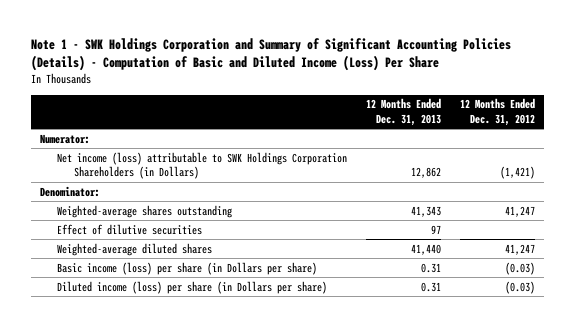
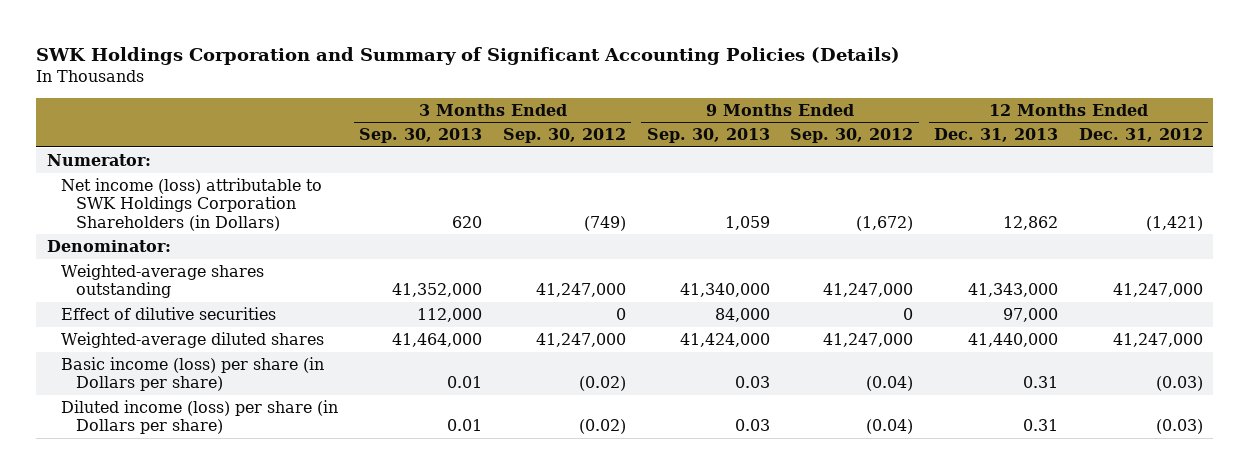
- Note 1 - SWK Holdings Corporation and Summary of Significant Accounting Policies (Details) - Computation of Basic and Diluted Income (Loss) Per Share
+ SWK Holdings Corporation and Summary of Significant Accounting Policies (Details)
- | 12 Months Ended Dec. 31, 2013 | 12 Months Ended Dec. 31, 2012
+ | 3 Months Ended Sep. 30, 2013 | 3 Months Ended Sep. 30, 2012 | 9 Months Ended Sep. 30, 2013 | 9 Months Ended Sep. 30, 2012 | 12 Months Ended Dec. 31, 2013 | 12 Months Ended Dec. 31, 2012
- Weighted-average shares outstanding | 41,343 | 41,247
- Effect of dilutive securities | 97 |
- Weighted-average diluted shares | 41,440 | 41,247
+ Weighted-average shares outstanding | 41,352,000 | 41,247,000 | 41,340,000 | 41,247,000 | 41,343,000 | 41,247,000
+ Effect of dilutive securities | 112,000 | 0 | 84,000 | 0 | 97,000 |
+ Weighted-average diluted shares | 41,464,000 | 41,247,000 | 41,424,000 | 41,247,000 | 41,440,000 | 41,247,000

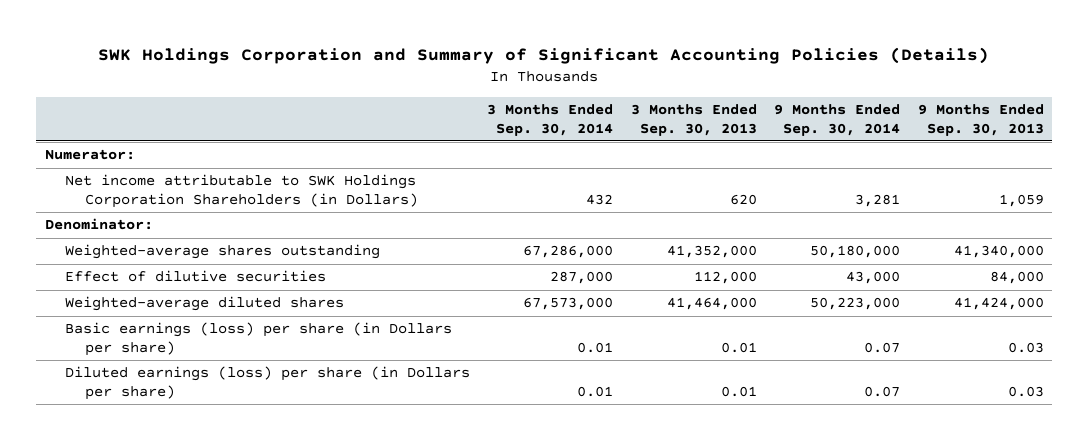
- | 3 Months Ended Sep. 30, 2013 | 3 Months Ended Sep. 30, 2012 | 9 Months Ended Sep. 30, 2013 | 9 Months Ended Sep. 30, 2012 | 12 Months Ended Dec. 31, 2013 | 12 Months Ended Dec. 31, 2012
+ | 3 Months Ended Sep. 30, 2014 | 3 Months Ended Sep. 30, 2013 | 9 Months Ended Sep. 30, 2014 | 9 Months Ended Sep. 30, 2013
- Net income (loss) attributable to SWK Holdings Corporation Shareholders (in Dollars) | 620 | (749) | 1,059 | (1,672) | 12,862 | (1,421)
+ Net income attributable to SWK Holdings Corporation Shareholders (in Dollars) | 432 | 620 | 3,281 | 1,059
- Basic income (loss) per share (in Dollars per share) | 0.01 | (0.02) | 0.03 | (0.04) | 0.31 | (0.03)
- Diluted income (loss) per share (in Dollars per share) | 0.01 | (0.02) | 0.03 | (0.04) | 0.31 | (0.03)
+ Basic earnings (loss) per share (in Dollars per share) | 0.01 | 0.01 | 0.07 | 0.03
+ Diluted earnings (loss) per share (in Dollars per share) | 0.01 | 0.01 | 0.07 | 0.03

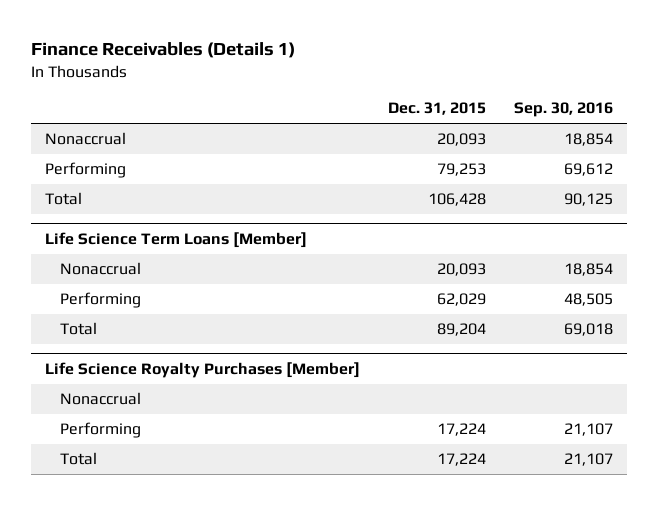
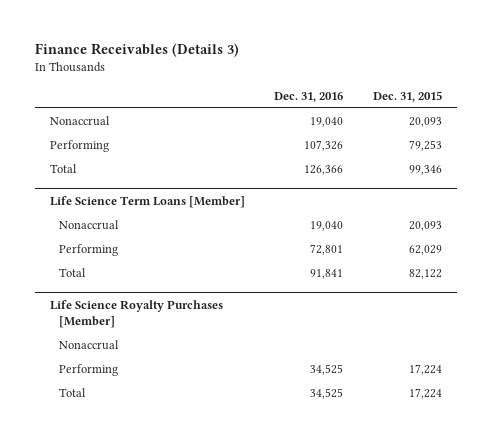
- Finance Receivables (Details 1)
+ Finance Receivables (Details 3)
- | Dec. 31, 2015 | Sep. 30, 2016
+ | Dec. 31, 2016 | Dec. 31, 2015
- Total | 106,428 | 90,125
+ Total | 126,366 | 99,346
@ Life Science Term Loans [Member]
- Total | 89,204 | 69,018
+ Total | 91,841 | 82,122

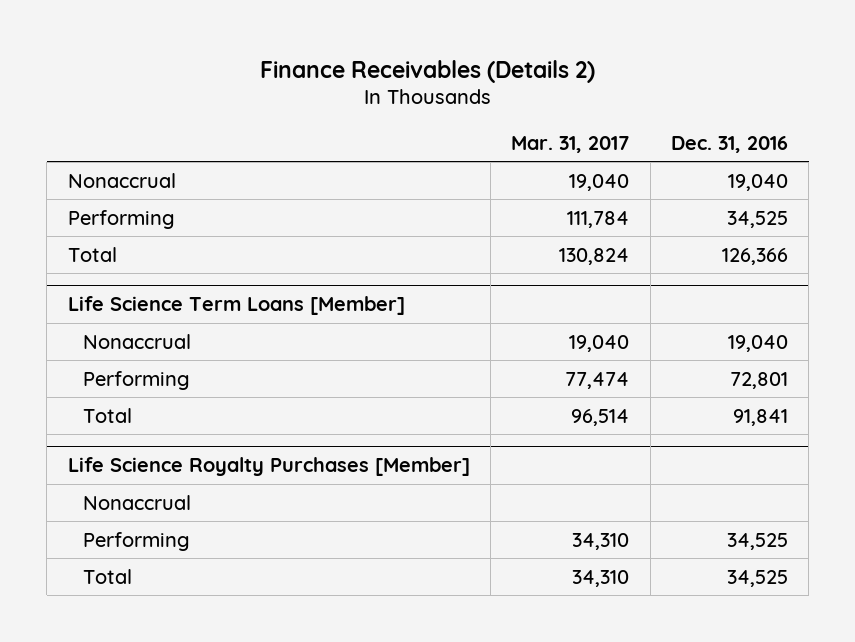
- Finance Receivables (Details 3)
+ Finance Receivables (Details 2)
- | Dec. 31, 2016 | Dec. 31, 2015
+ | Mar. 31, 2017 | Dec. 31, 2016
- Performing | 107,326 | 79,253
+ Performing | 111,784 | 34,525

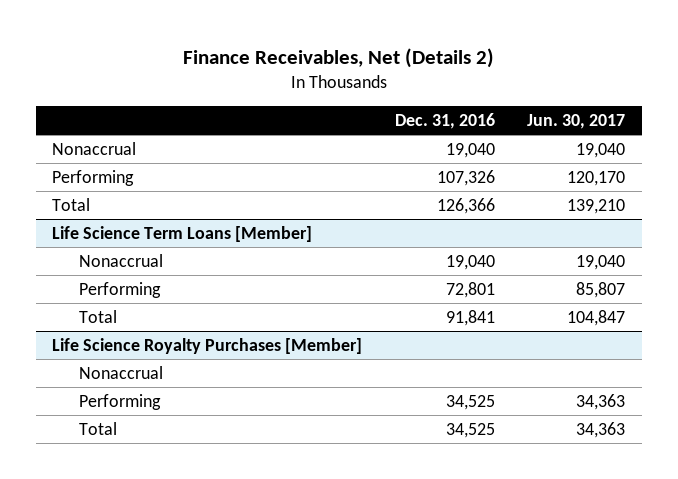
- Finance Receivables (Details 2)
+ Finance Receivables, Net (Details 2)
- | Mar. 31, 2017 | Dec. 31, 2016
+ | Dec. 31, 2016 | Jun. 30, 2017
- Performing | 111,784 | 34,525
+ Performing | 107,326 | 120,170

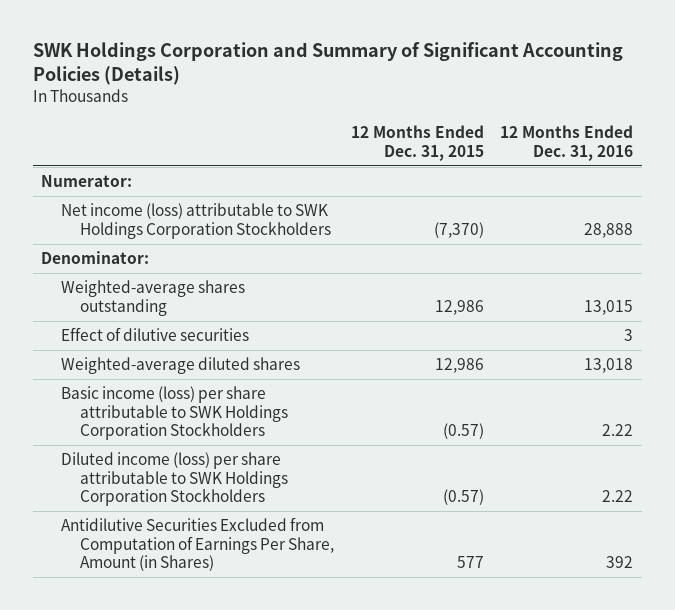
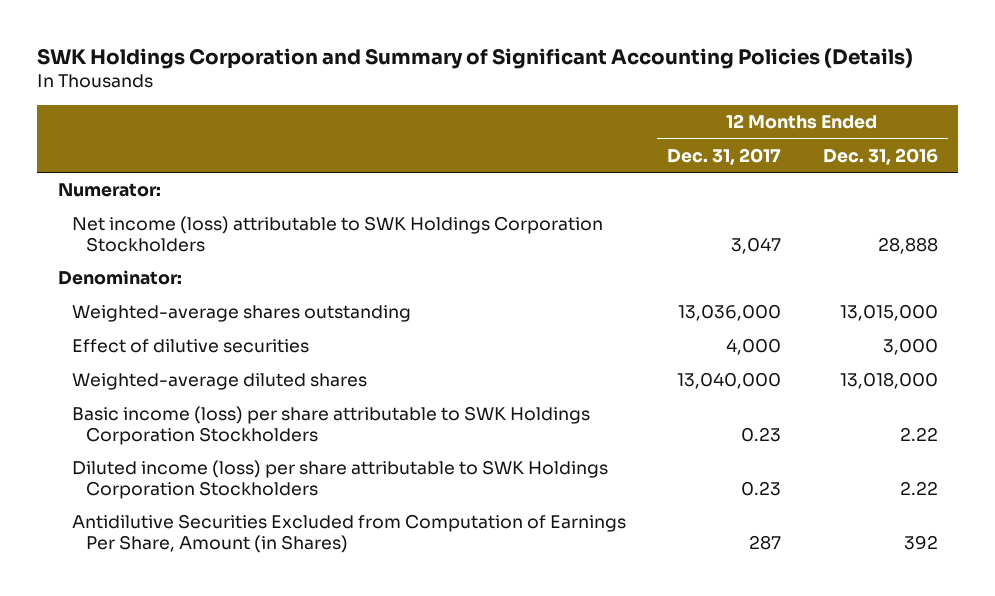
- | 12 Months Ended Dec. 31, 2015 | 12 Months Ended Dec. 31, 2016
+ | 12 Months Ended Dec. 31, 2017 | 12 Months Ended Dec. 31, 2016
- Weighted-average shares outstanding | 12,986 | 13,015
- Effect of dilutive securities | | 3
- Weighted-average diluted shares | 12,986 | 13,018
+ Weighted-average shares outstanding | 13,036,000 | 13,015,000
+ Effect of dilutive securities | 4,000 | 3,000
+ Weighted-average diluted shares | 13,040,000 | 13,018,000

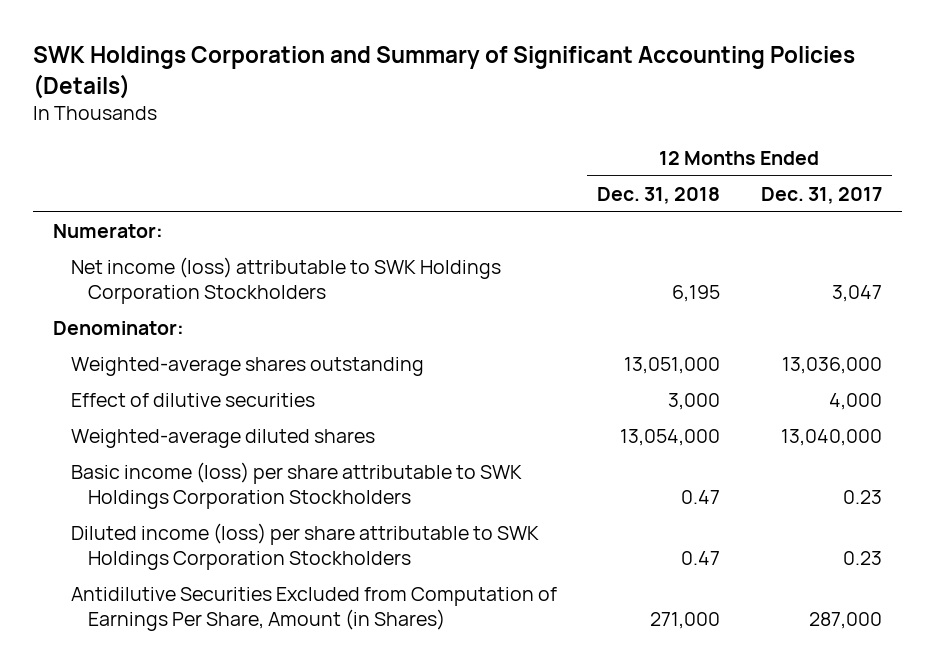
- | 12 Months Ended Dec. 31, 2017 | 12 Months Ended Dec. 31, 2016
+ | 12 Months Ended Dec. 31, 2018 | 12 Months Ended Dec. 31, 2017
- Antidilutive Securities Excluded from Computation of Earnings Per Share, Amount (in Shares) | 287 | 392
+ Antidilutive Securities Excluded from Computation of Earnings Per Share, Amount (in Shares) | 271,000 | 287,000

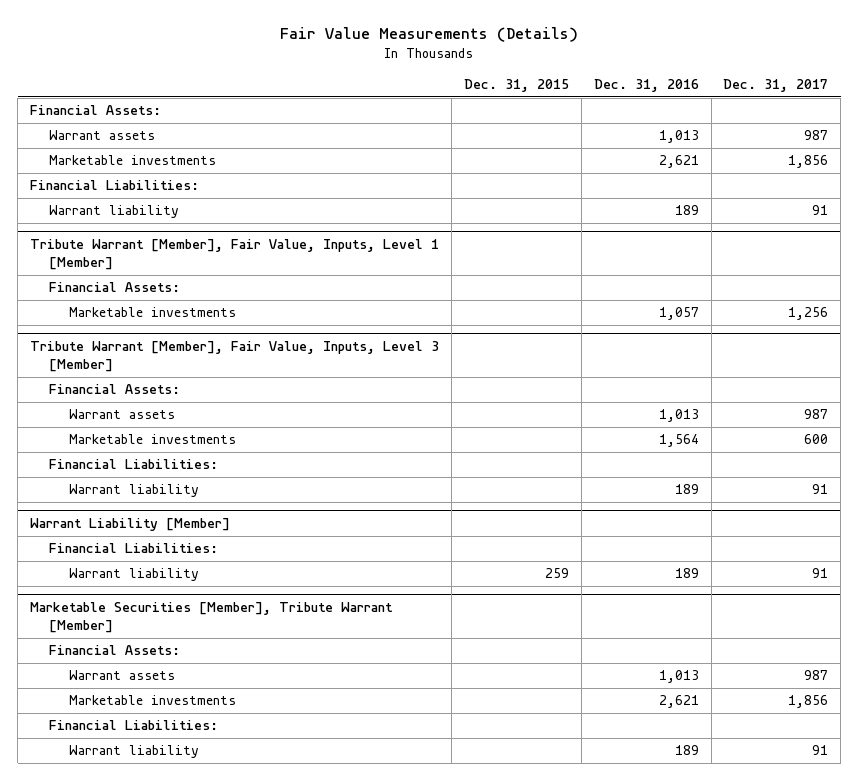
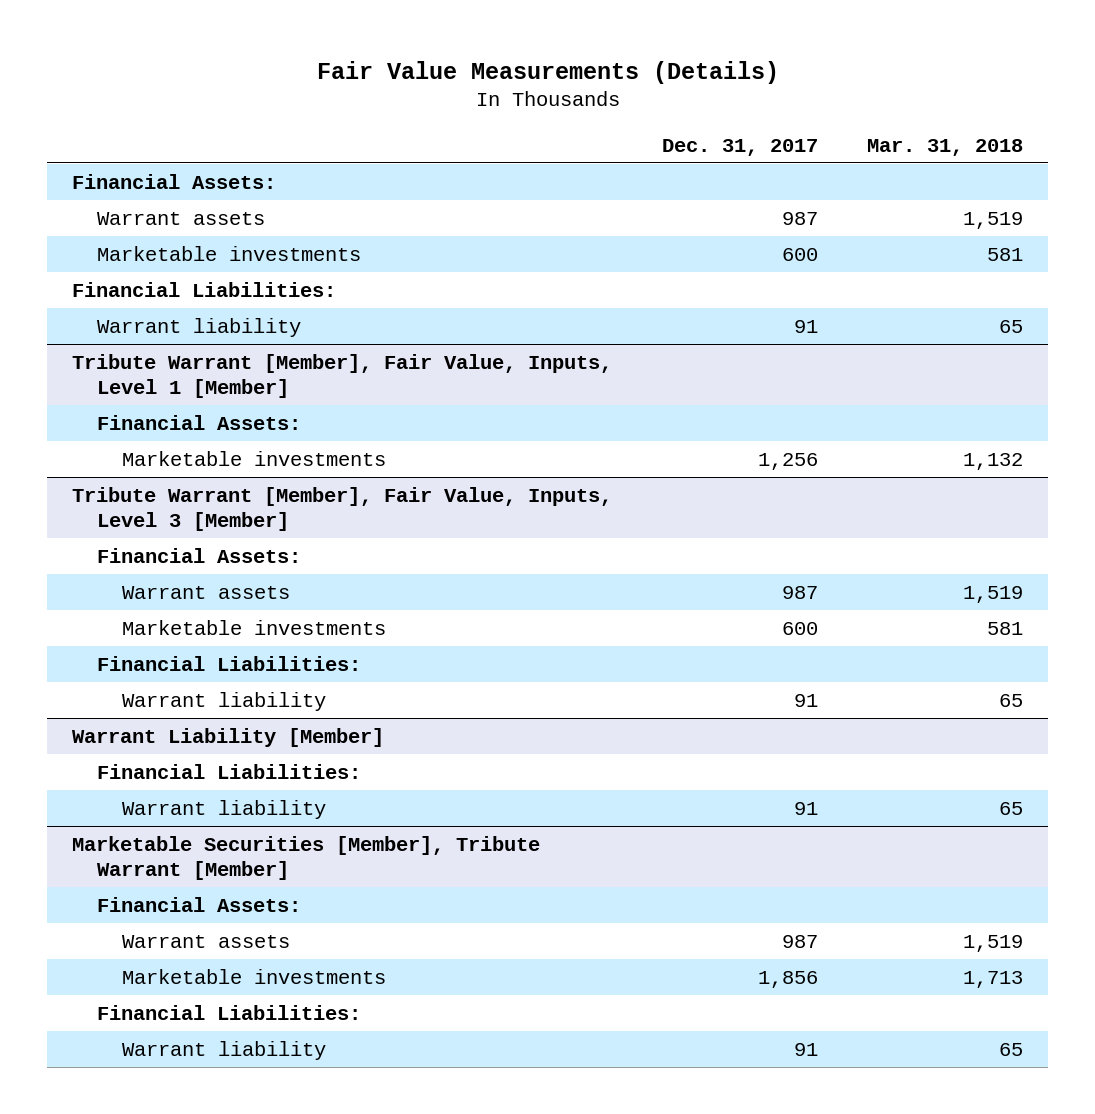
- | Dec. 31, 2015 | Dec. 31, 2016 | Dec. 31, 2017
+ | Dec. 31, 2017 | Mar. 31, 2018
- Marketable investments | | 2,621 | 1,856
+ Marketable investments | 600 | 581

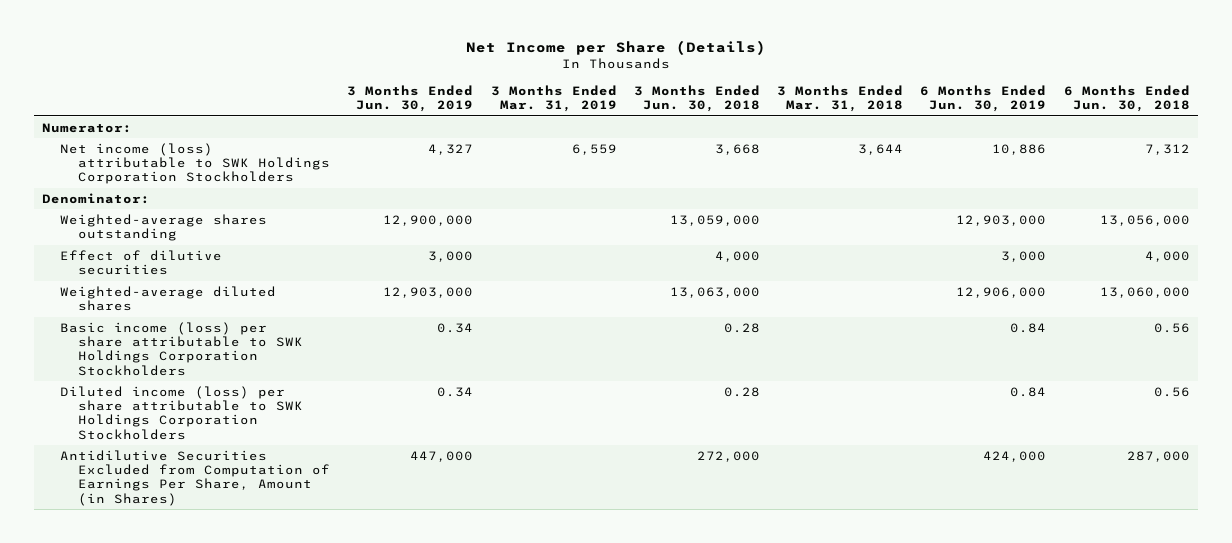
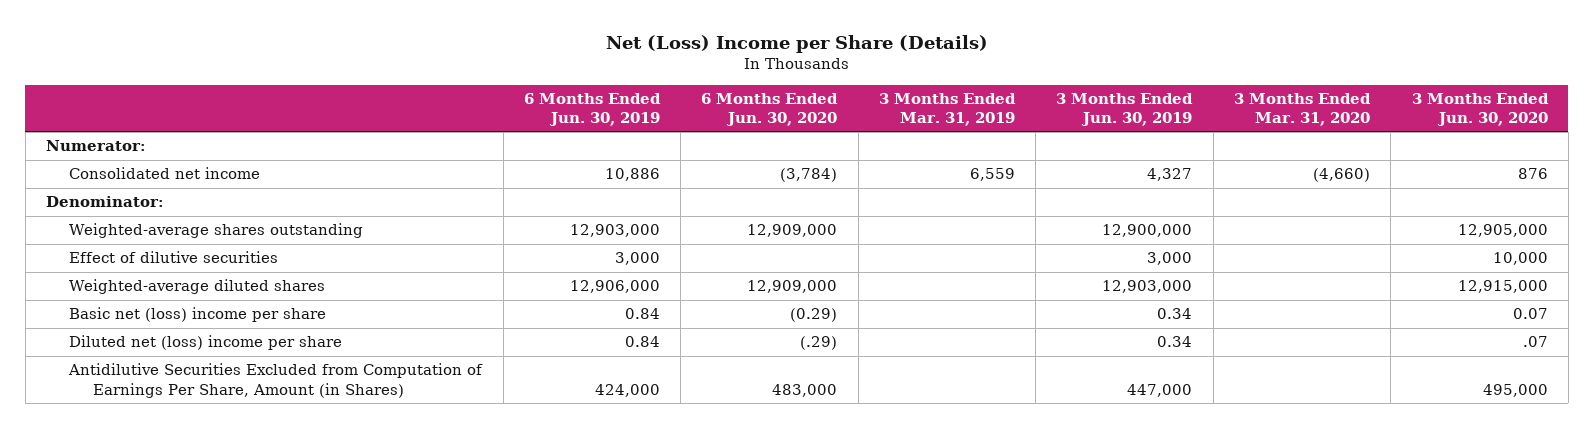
- Net Income per Share (Details)
+ Net (Loss) Income per Share (Details)
- | 3 Months Ended Jun. 30, 2019 | 3 Months Ended Mar. 31, 2019 | 3 Months Ended Jun. 30, 2018 | 3 Months Ended Mar. 31, 2018 | 6 Months Ended Jun. 30, 2019 | 6 Months Ended Jun. 30, 2018
+ | 6 Months Ended Jun. 30, 2019 | 6 Months Ended Jun. 30, 2020 | 3 Months Ended Mar. 31, 2019 | 3 Months Ended Jun. 30, 2019 | 3 Months Ended Mar. 31, 2020 | 3 Months Ended Jun. 30, 2020
- Net income (loss) attributable to SWK Holdings Corporation Stockholders | 4,327 | 6,559 | 3,668 | 3,644 | 10,886 | 7,312
+ Consolidated net income | 10,886 | (3,784) | 6,559 | 4,327 | (4,660) | 876
- Basic income (loss) per share attributable to SWK Holdings Corporation Stockholders | 0.34 | | 0.28 | | 0.84 | 0.56
- Diluted income (loss) per share attributable to SWK Holdings Corporation Stockholders | 0.34 | | 0.28 | | 0.84 | 0.56
+ Basic net (loss) income per share | 0.84 | (0.29) | | 0.34 | | 0.07
+ Diluted net (loss) income per share | 0.84 | (.29) | | 0.34 | | .07

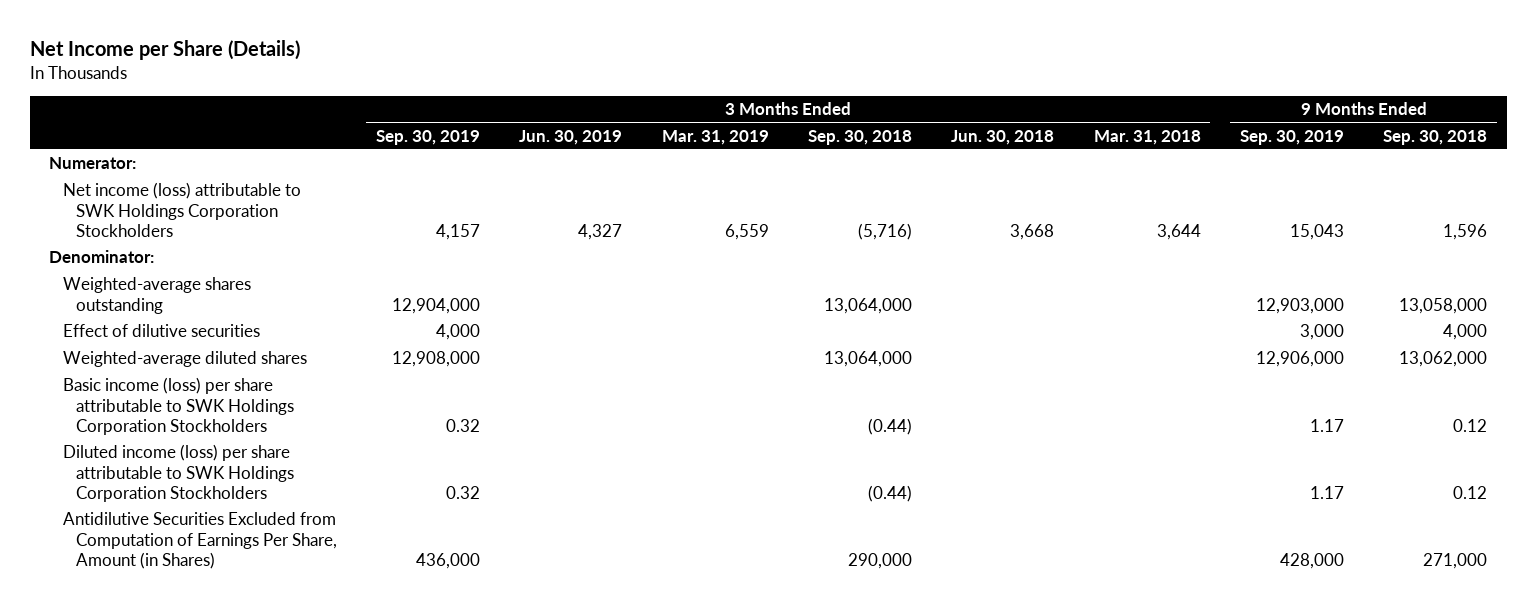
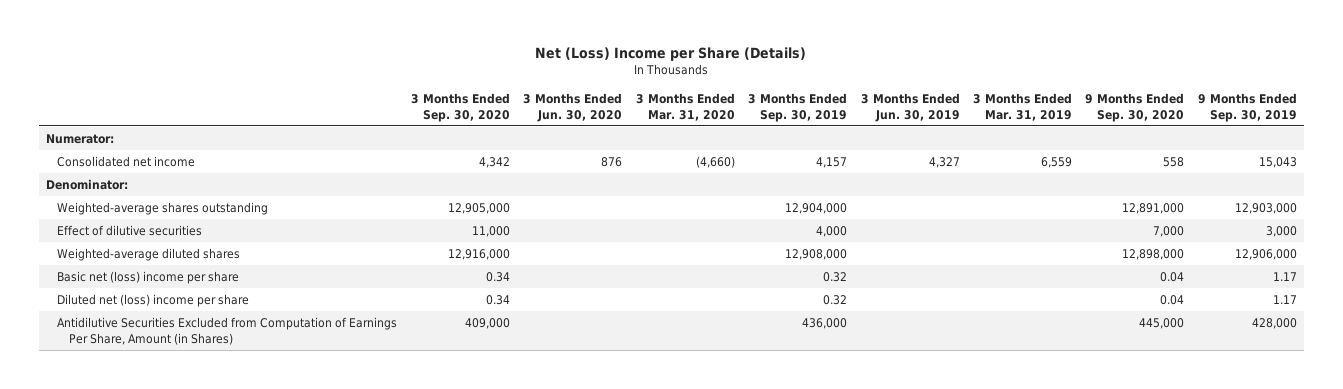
- Net Income per Share (Details)
+ Net (Loss) Income per Share (Details)
- | 3 Months Ended Sep. 30, 2019 | 3 Months Ended Jun. 30, 2019 | 3 Months Ended Mar. 31, 2019 | 3 Months Ended Sep. 30, 2018 | 3 Months Ended Jun. 30, 2018 | 3 Months Ended Mar. 31, 2018 | 9 Months Ended Sep. 30, 2019 | 9 Months Ended Sep. 30, 2018
+ | 3 Months Ended Sep. 30, 2020 | 3 Months Ended Jun. 30, 2020 | 3 Months Ended Mar. 31, 2020 | 3 Months Ended Sep. 30, 2019 | 3 Months Ended Jun. 30, 2019 | 3 Months Ended Mar. 31, 2019 | 9 Months Ended Sep. 30, 2020 | 9 Months Ended Sep. 30, 2019
- Net income (loss) attributable to SWK Holdings Corporation Stockholders | 4,157 | 4,327 | 6,559 | (5,716) | 3,668 | 3,644 | 15,043 | 1,596
+ Consolidated net income | 4,342 | 876 | (4,660) | 4,157 | 4,327 | 6,559 | 558 | 15,043
- Basic income (loss) per share attributable to SWK Holdings Corporation Stockholders | 0.32 | | | (0.44) | | | 1.17 | 0.12
- Diluted income (loss) per share attributable to SWK Holdings Corporation Stockholders | 0.32 | | | (0.44) | | | 1.17 | 0.12
+ Basic net (loss) income per share | 0.34 | | | 0.32 | | | 0.04 | 1.17
+ Diluted net (loss) income per share | 0.34 | | | 0.32 | | | 0.04 | 1.17

